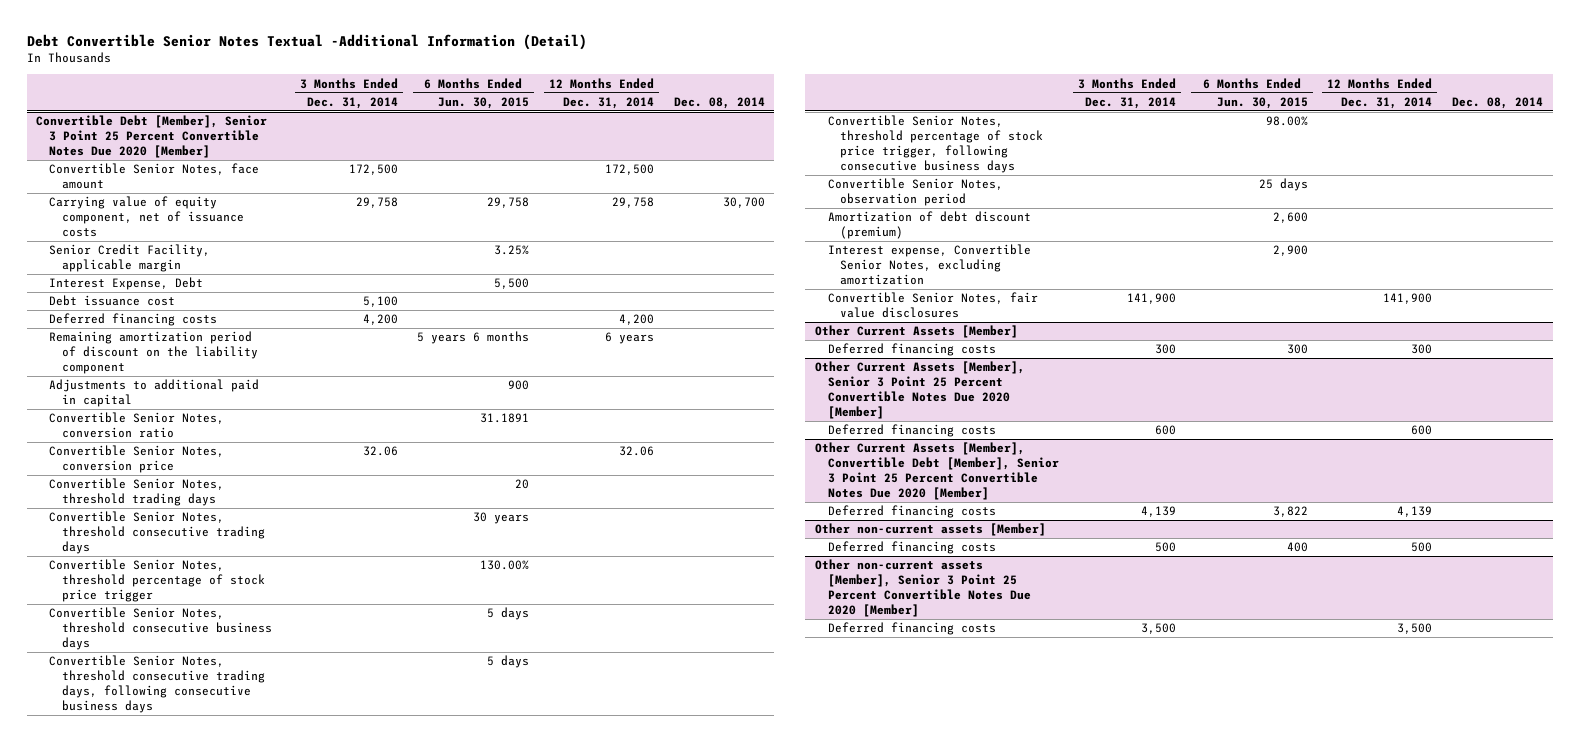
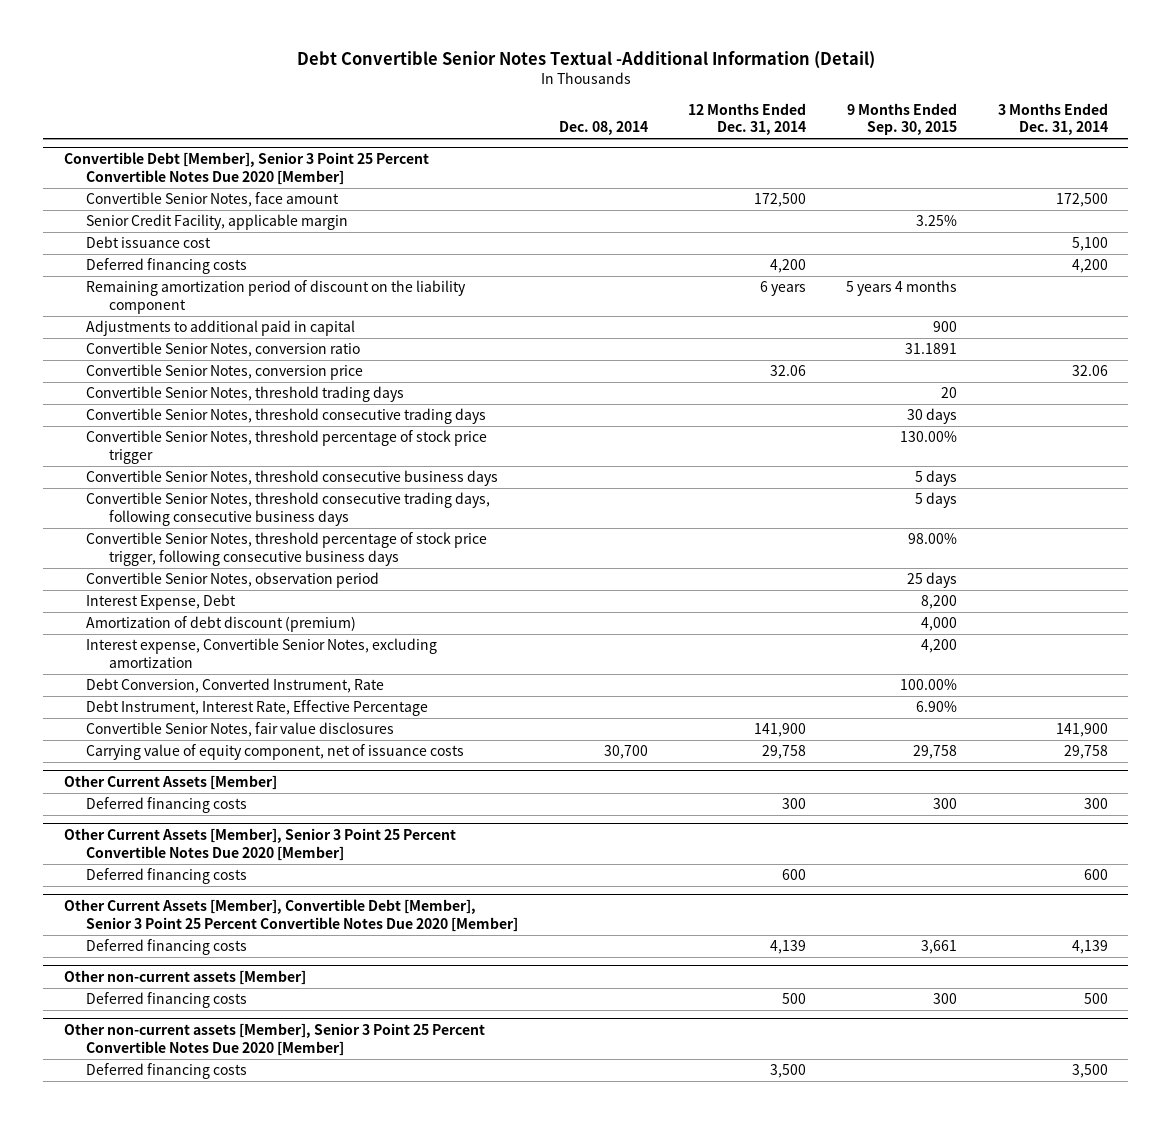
- | 3 Months Ended Dec. 31, 2014 | 6 Months Ended Jun. 30, 2015 | 12 Months Ended Dec. 31, 2014 | Dec. 08, 2014
+ | Dec. 08, 2014 | 12 Months Ended Dec. 31, 2014 | 9 Months Ended Sep. 30, 2015 | 3 Months Ended Dec. 31, 2014
@ Convertible Debt [Member], Senior 3 Point 25 Percent Convertible Notes Due 2020 [Member]
moved down: Interest Expense, Debt | | | 8,200 |
+ Debt Conversion, Converted Instrument, Rate | | | 100.00% |
+ Debt Instrument, Interest Rate, Effective Percentage | | | 6.90% |
moved down: Carrying value of equity component, net of issuance costs | 30,700 | 29,758 | 29,758 | 29,758

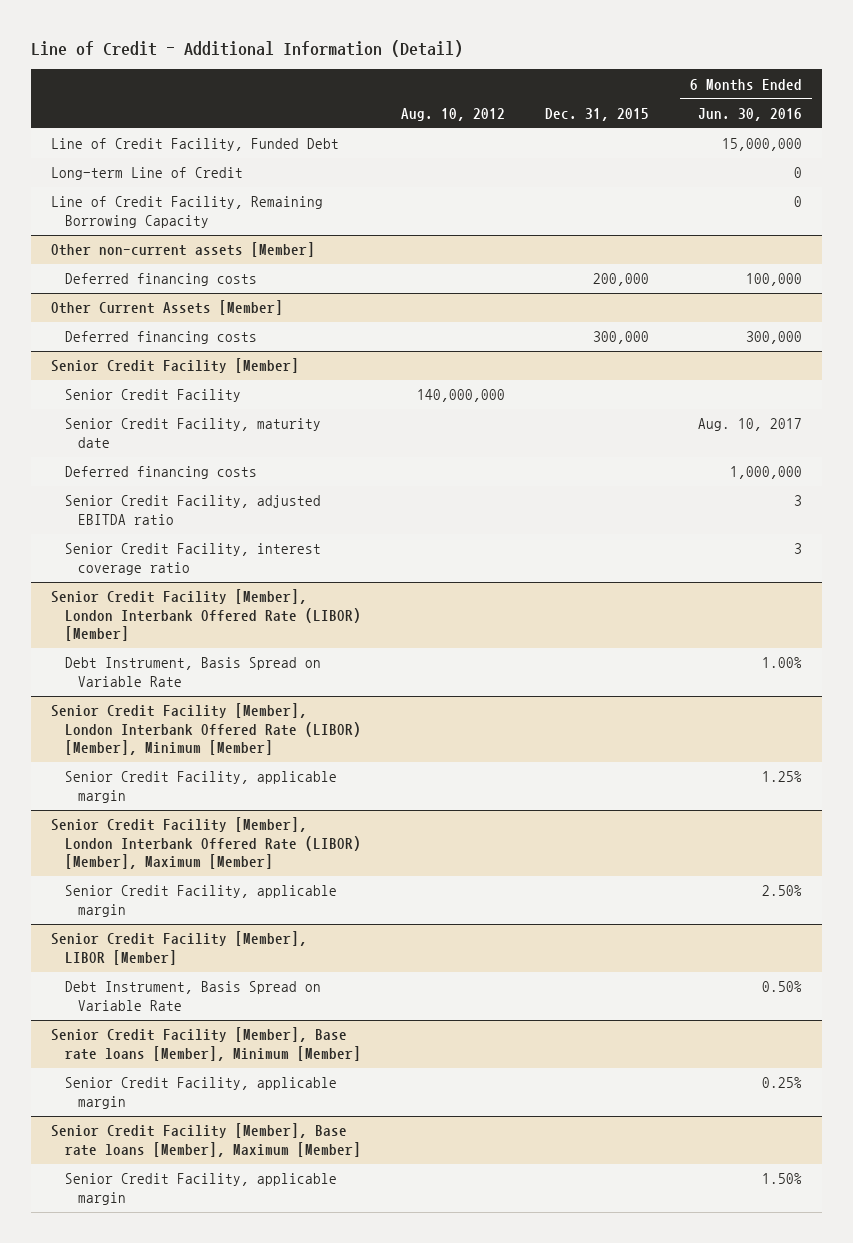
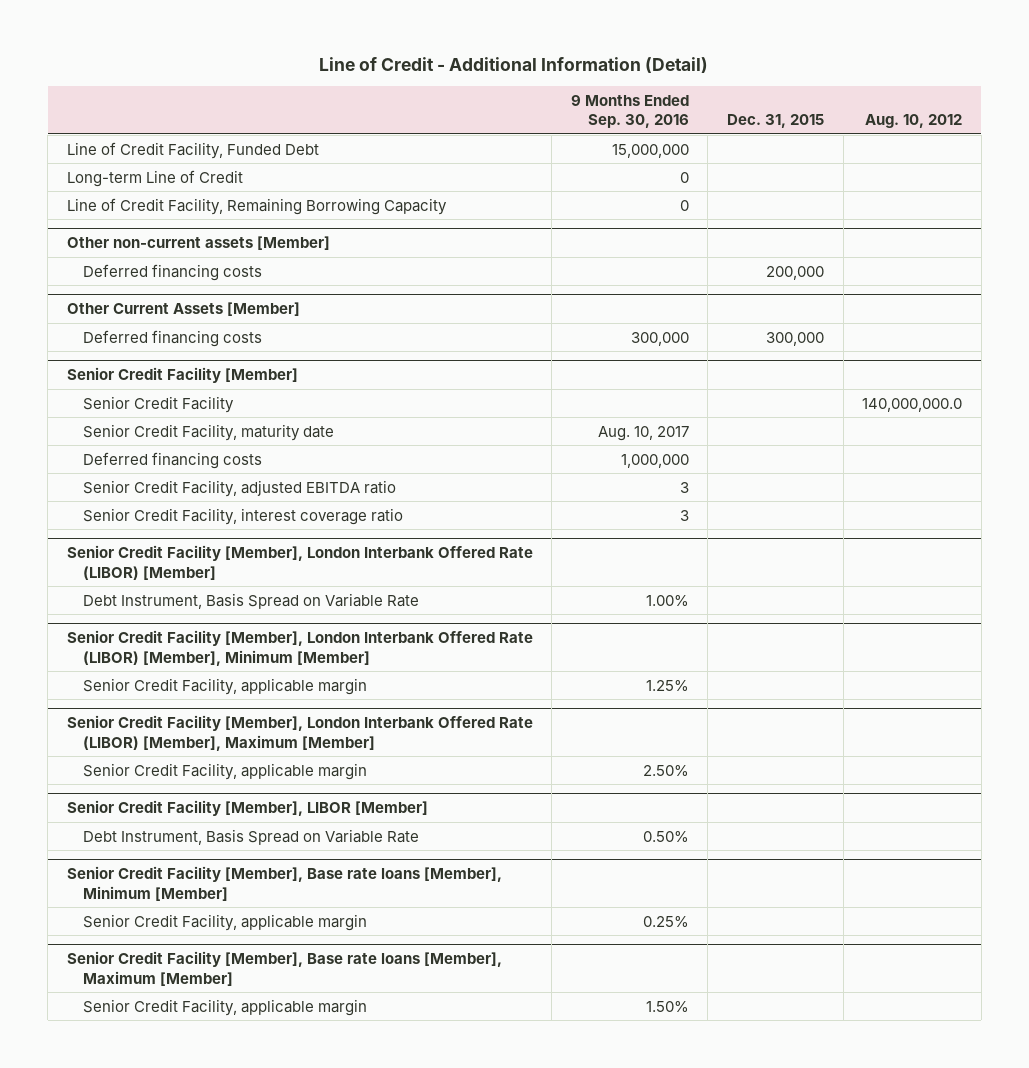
- | Aug. 10, 2012 | Dec. 31, 2015 | 6 Months Ended Jun. 30, 2016
+ | 9 Months Ended Sep. 30, 2016 | Dec. 31, 2015 | Aug. 10, 2012
@ Senior Credit Facility [Member]
- Senior Credit Facility | 140,000,000 | |
+ Senior Credit Facility | | | 140,000,000.0

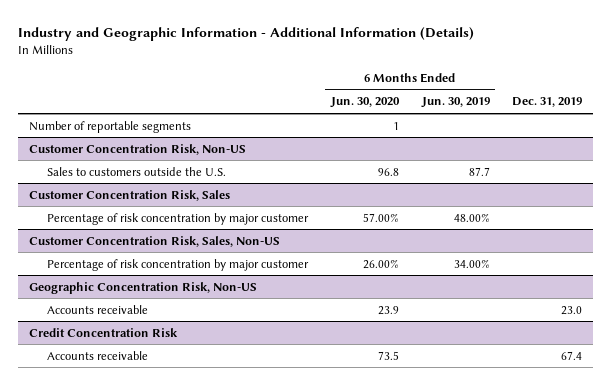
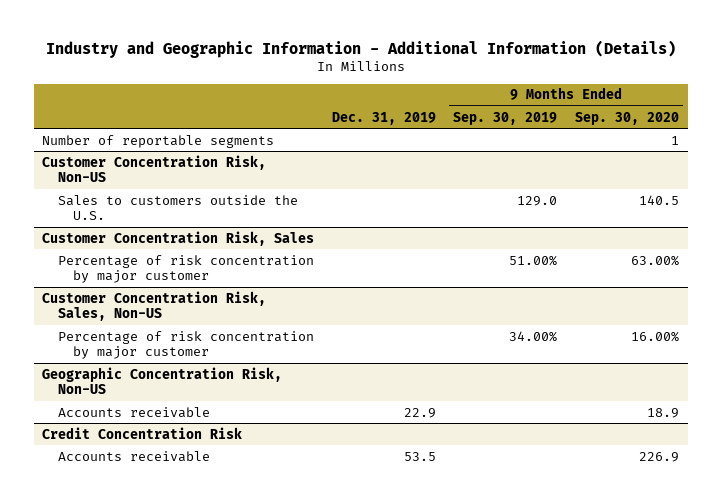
- | 6 Months Ended Jun. 30, 2020 | 6 Months Ended Jun. 30, 2019 | Dec. 31, 2019
+ | Dec. 31, 2019 | 9 Months Ended Sep. 30, 2019 | 9 Months Ended Sep. 30, 2020
@ Geographic Concentration Risk, Non-US
- Accounts receivable | 23.9 | | 23.0
+ Accounts receivable | 22.9 | | 18.9
@ Credit Concentration Risk
- Accounts receivable | 73.5 | | 67.4
+ Accounts receivable | 53.5 | | 226.9

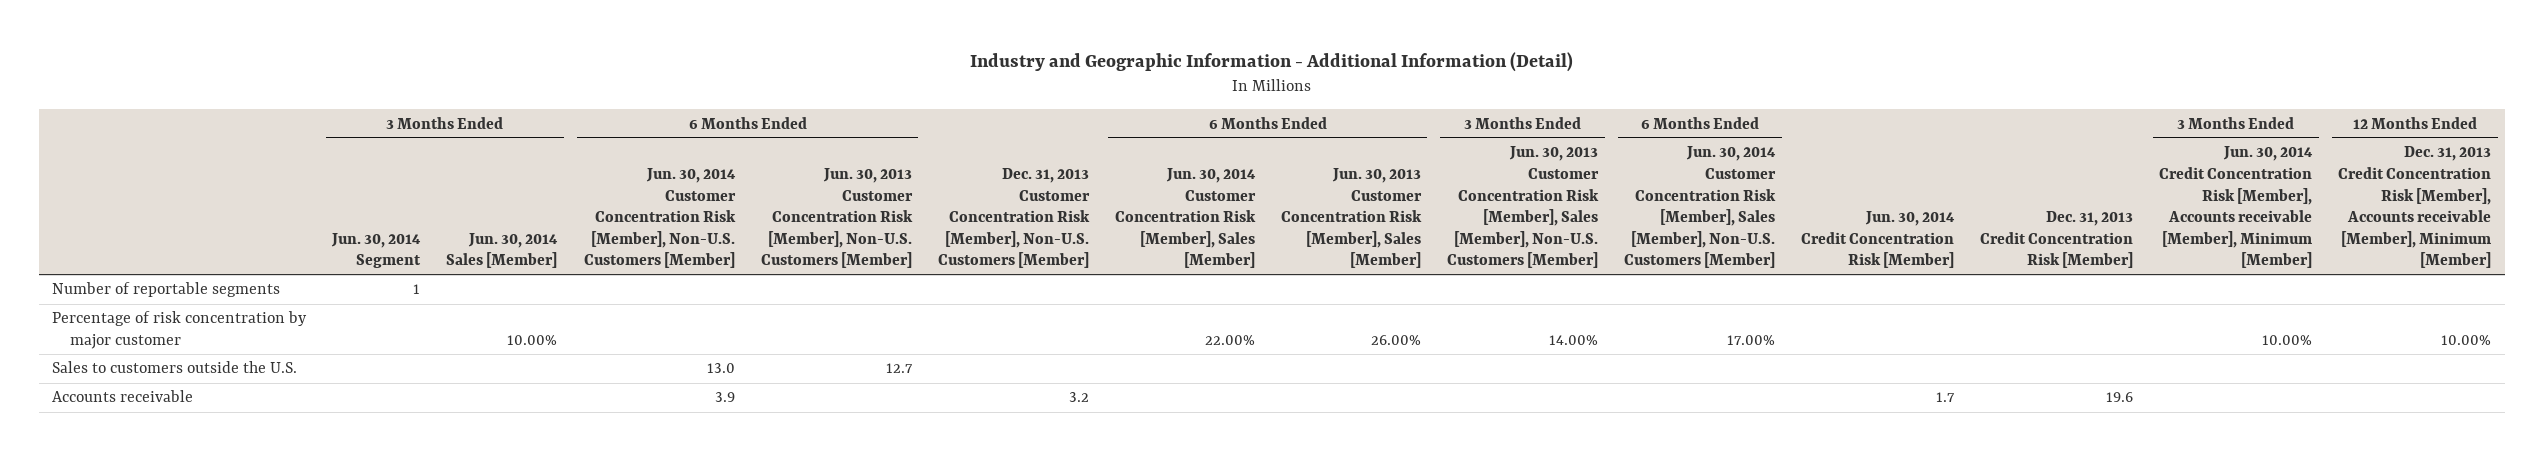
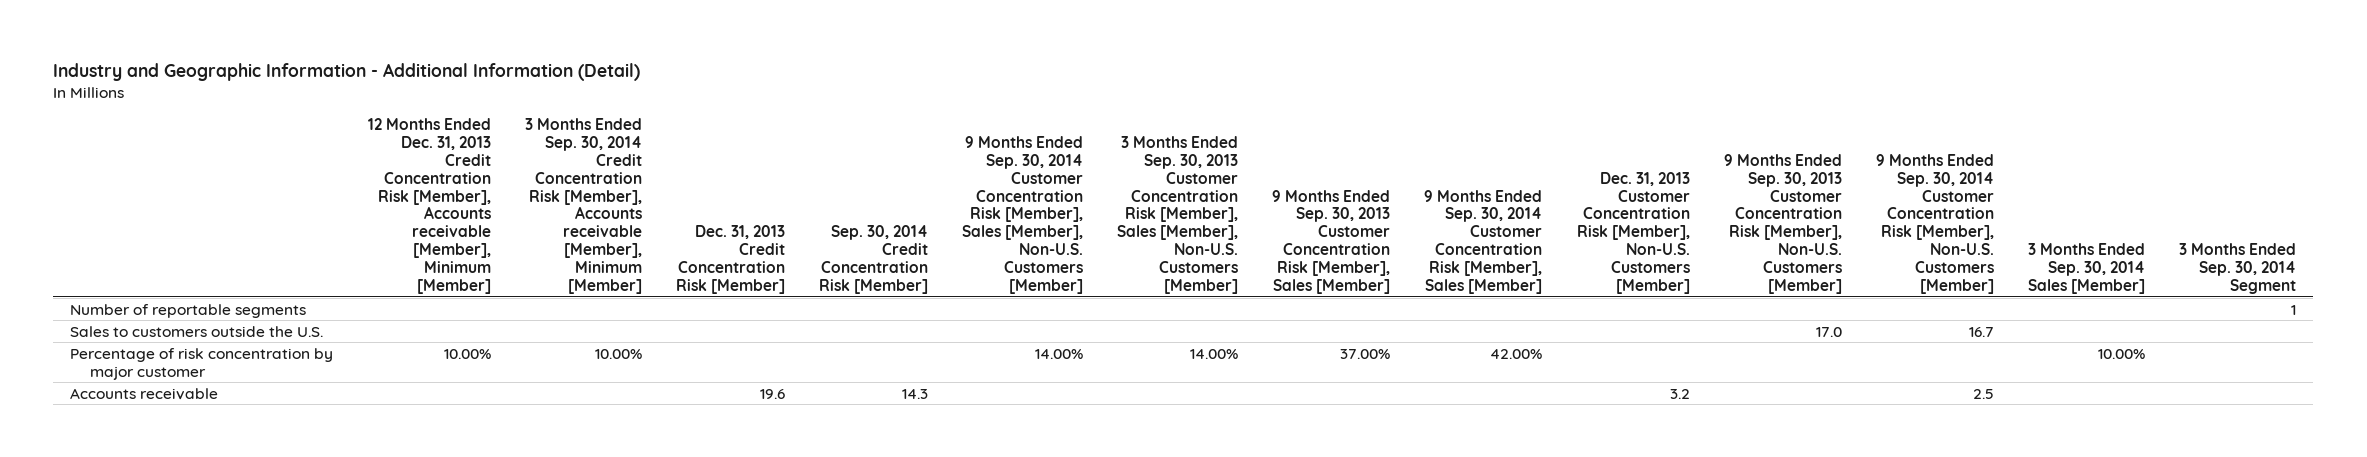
- | 3 Months Ended Jun. 30, 2014 Segment | 3 Months Ended Jun. 30, 2014 Sales [Member] | 6 Months Ended Jun. 30, 2014 Customer Concentration Risk [Member], Non-U.S. Customers [Member] | 6 Months Ended Jun. 30, 2013 Customer Concentration Risk [Member], Non-U.S. Customers [Member] | Dec. 31, 2013 Customer Concentration Risk [Member], Non-U.S. Customers [Member] | 6 Months Ended Jun. 30, 2014 Customer Concentration Risk [Member], Sales [Member] | 6 Months Ended Jun. 30, 2013 Customer Concentration Risk [Member], Sales [Member] | 3 Months Ended Jun. 30, 2013 Customer Concentration Risk [Member], Sales [Member], Non-U.S. Customers [Member] | 6 Months Ended Jun. 30, 2014 Customer Concentration Risk [Member], Sales [Member], Non-U.S. Customers [Member] | Jun. 30, 2014 Credit Concentration Risk [Member] | Dec. 31, 2013 Credit Concentration Risk [Member] | 3 Months Ended Jun. 30, 2014 Credit Concentration Risk [Member], Accounts receivable [Member], Minimum [Member] | 12 Months Ended Dec. 31, 2013 Credit Concentration Risk [Member], Accounts receivable [Member], Minimum [Member]
+ | 12 Months Ended Dec. 31, 2013 Credit Concentration Risk [Member], Accounts receivable [Member], Minimum [Member] | 3 Months Ended Sep. 30, 2014 Credit Concentration Risk [Member], Accounts receivable [Member], Minimum [Member] | Dec. 31, 2013 Credit Concentration Risk [Member] | Sep. 30, 2014 Credit Concentration Risk [Member] | 9 Months Ended Sep. 30, 2014 Customer Concentration Risk [Member], Sales [Member], Non-U.S. Customers [Member] | 3 Months Ended Sep. 30, 2013 Customer Concentration Risk [Member], Sales [Member], Non-U.S. Customers [Member] | 9 Months Ended Sep. 30, 2013 Customer Concentration Risk [Member], Sales [Member] | 9 Months Ended Sep. 30, 2014 Customer Concentration Risk [Member], Sales [Member] | Dec. 31, 2013 Customer Concentration Risk [Member], Non-U.S. Customers [Member] | 9 Months Ended Sep. 30, 2013 Customer Concentration Risk [Member], Non-U.S. Customers [Member] | 9 Months Ended Sep. 30, 2014 Customer Concentration Risk [Member], Non-U.S. Customers [Member] | 3 Months Ended Sep. 30, 2014 Sales [Member] | 3 Months Ended Sep. 30, 2014 Segment
moved down: Percentage of risk concentration by major customer | 10.00% | 10.00% | | | 14.00% | 14.00% | 37.00% | 42.00% | | | | 10.00% |

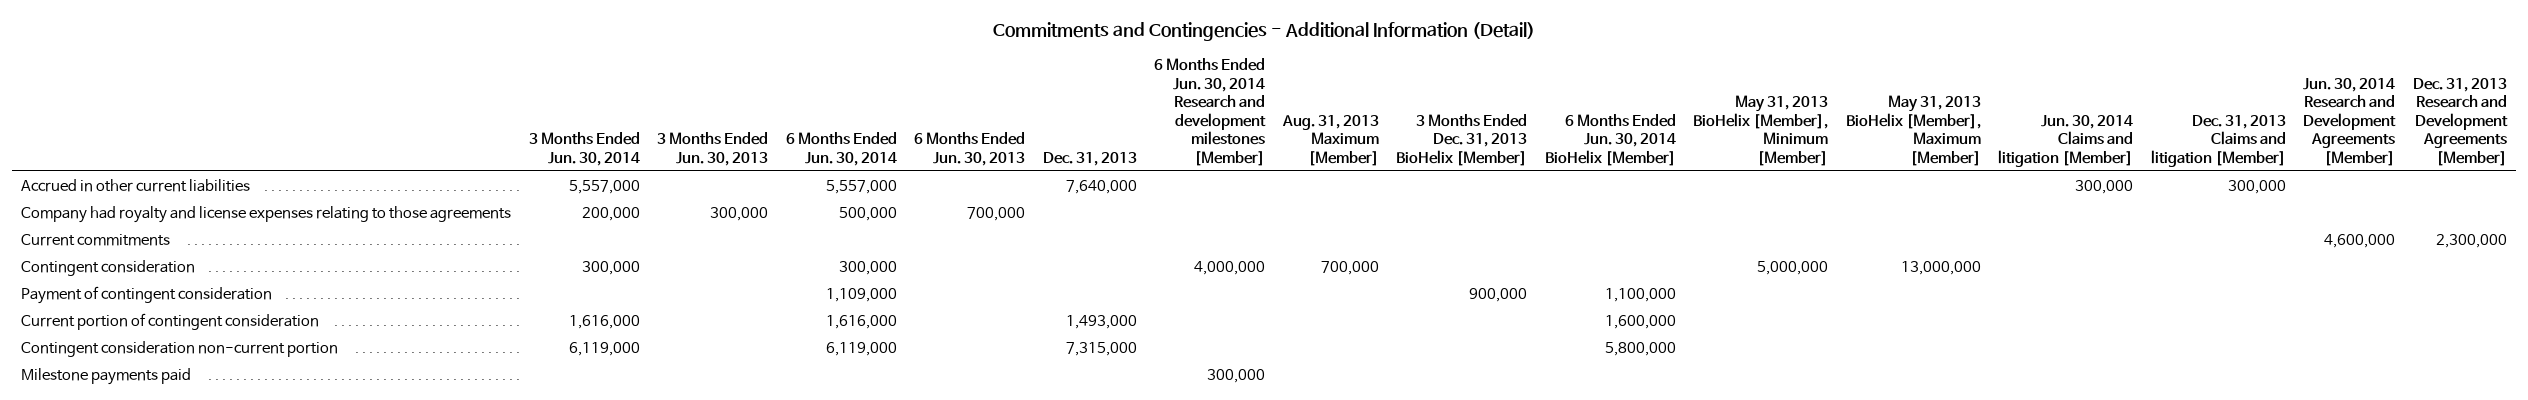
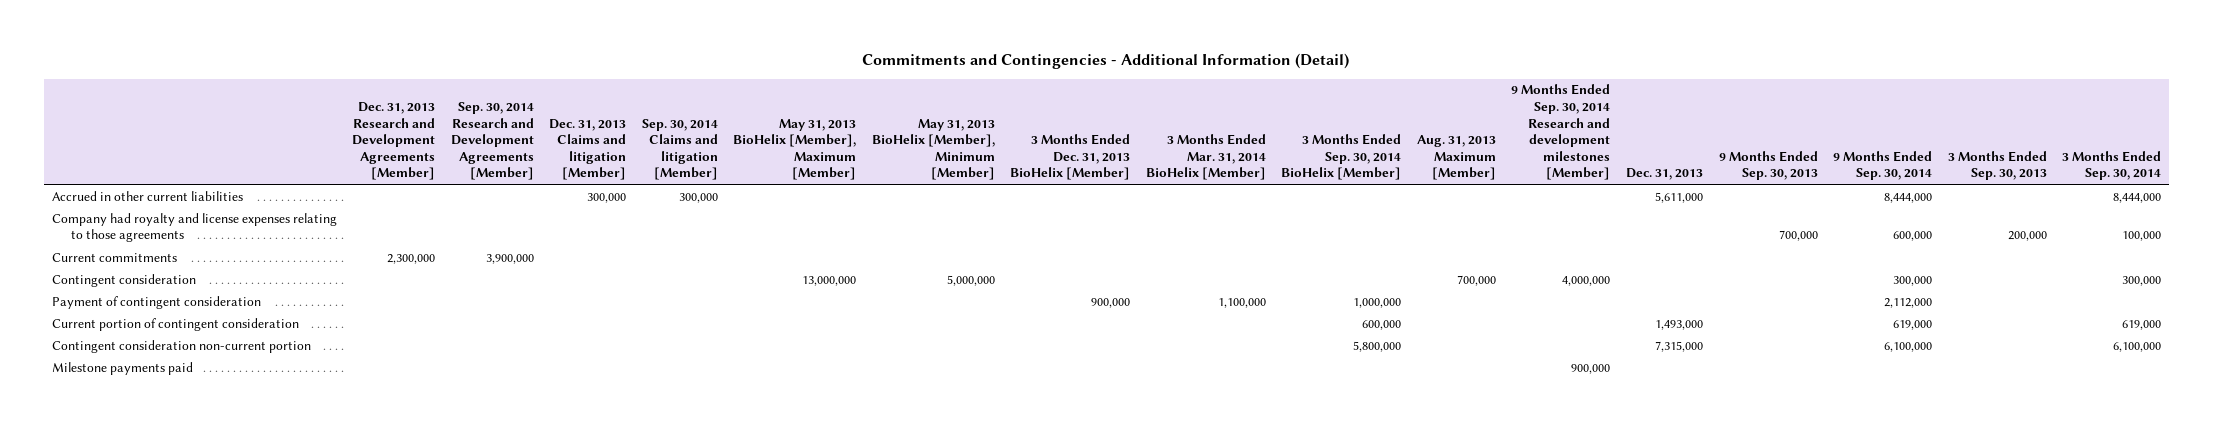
- | 3 Months Ended Jun. 30, 2014 | 3 Months Ended Jun. 30, 2013 | 6 Months Ended Jun. 30, 2014 | 6 Months Ended Jun. 30, 2013 | Dec. 31, 2013 | 6 Months Ended Jun. 30, 2014 Research and development milestones [Member] | Aug. 31, 2013 Maximum [Member] | 3 Months Ended Dec. 31, 2013 BioHelix [Member] | 6 Months Ended Jun. 30, 2014 BioHelix [Member] | May 31, 2013 BioHelix [Member], Minimum [Member] | May 31, 2013 BioHelix [Member], Maximum [Member] | Jun. 30, 2014 Claims and litigation [Member] | Dec. 31, 2013 Claims and litigation [Member] | Jun. 30, 2014 Research and Development Agreements [Member] | Dec. 31, 2013 Research and Development Agreements [Member]
+ | Dec. 31, 2013 Research and Development Agreements [Member] | Sep. 30, 2014 Research and Development Agreements [Member] | Dec. 31, 2013 Claims and litigation [Member] | Sep. 30, 2014 Claims and litigation [Member] | May 31, 2013 BioHelix [Member], Maximum [Member] | May 31, 2013 BioHelix [Member], Minimum [Member] | 3 Months Ended Dec. 31, 2013 BioHelix [Member] | 3 Months Ended Mar. 31, 2014 BioHelix [Member] | 3 Months Ended Sep. 30, 2014 BioHelix [Member] | Aug. 31, 2013 Maximum [Member] | 9 Months Ended Sep. 30, 2014 Research and development milestones [Member] | Dec. 31, 2013 | 9 Months Ended Sep. 30, 2013 | 9 Months Ended Sep. 30, 2014 | 3 Months Ended Sep. 30, 2013 | 3 Months Ended Sep. 30, 2014
- Accrued in other current liabilities | 5,557,000 | | 5,557,000 | | 7,640,000 | | | | | | | 300,000 | 300,000 | |
+ Accrued in other current liabilities | | | 300,000 | 300,000 | | | | | | | | 5,611,000 | | 8,444,000 | | 8,444,000

